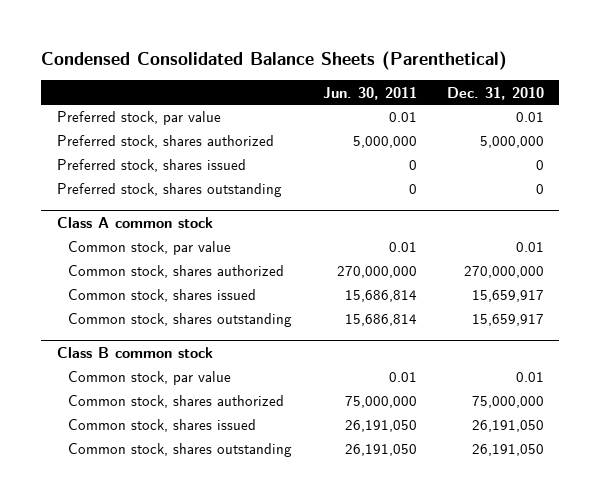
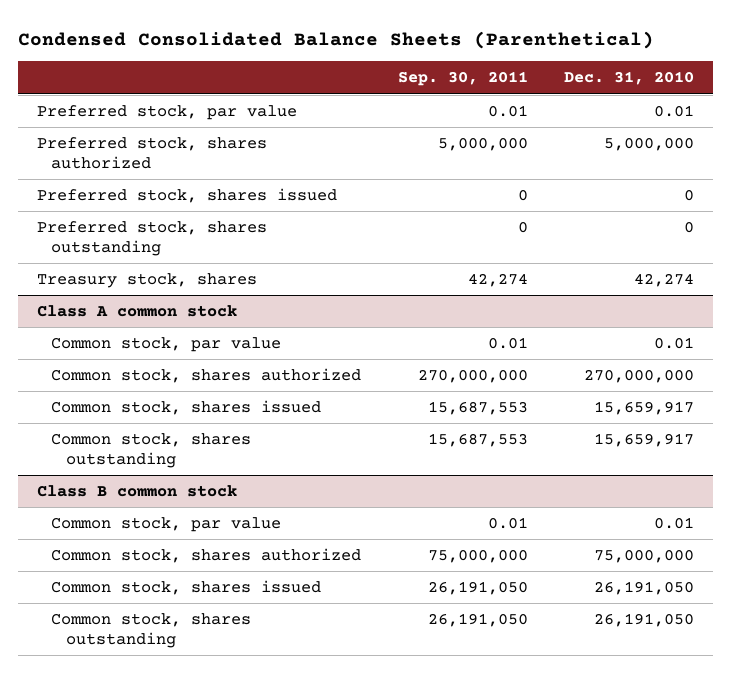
- | Jun. 30, 2011 | Dec. 31, 2010
+ | Sep. 30, 2011 | Dec. 31, 2010
+ Treasury stock, shares | 42,274 | 42,274

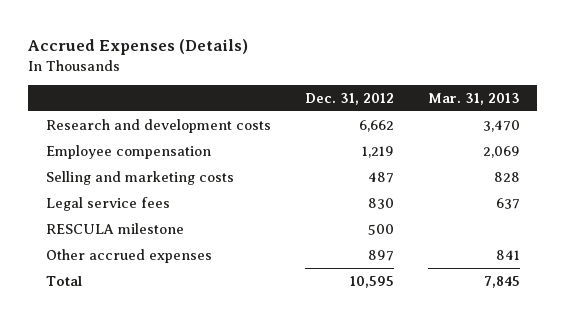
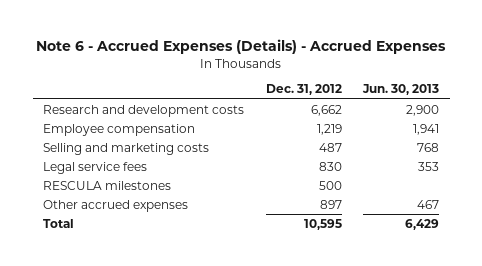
- Accrued Expenses (Details)
+ Note 6 - Accrued Expenses (Details) - Accrued Expenses
- | Dec. 31, 2012 | Mar. 31, 2013
+ | Dec. 31, 2012 | Jun. 30, 2013
- RESCULA milestone | 500 |
+ RESCULA milestones | 500 |

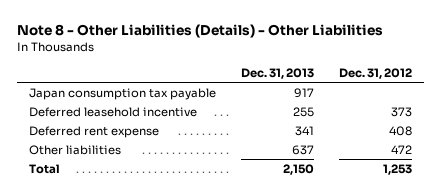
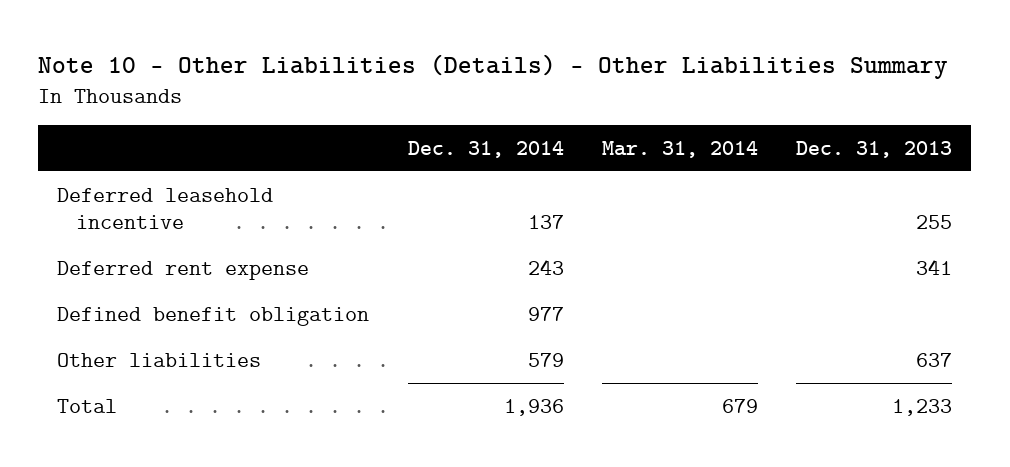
- Note 8 - Other Liabilities (Details) - Other Liabilities
+ Note 10 - Other Liabilities (Details) - Other Liabilities Summary
- | Dec. 31, 2013 | Dec. 31, 2012
+ | Dec. 31, 2014 | Mar. 31, 2014 | Dec. 31, 2013
- Japan consumption tax payable | 917 |
+ Defined benefit obligation | 977 | |
- Total | 2,150 | 1,253
+ Total | 1,936 | 679 | 1,233

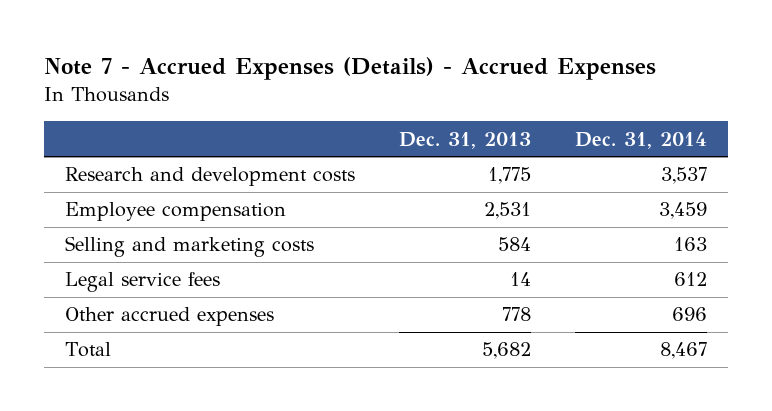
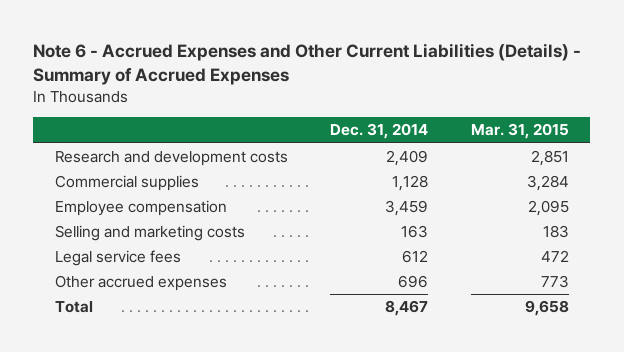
- Note 7 - Accrued Expenses (Details) - Accrued Expenses
+ Note 6 - Accrued Expenses and Other Current Liabilities (Details) - Summary of Accrued Expenses
- | Dec. 31, 2013 | Dec. 31, 2014
+ | Dec. 31, 2014 | Mar. 31, 2015
- Research and development costs | 1,775 | 3,537
+ Research and development costs | 2,409 | 2,851
+ Commercial supplies | 1,128 | 3,284

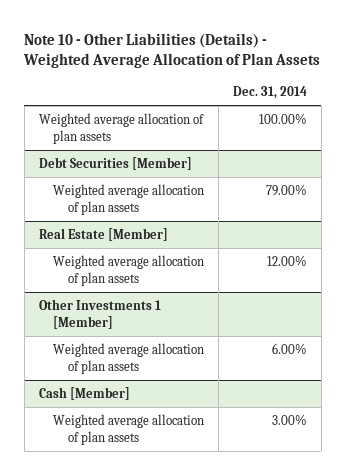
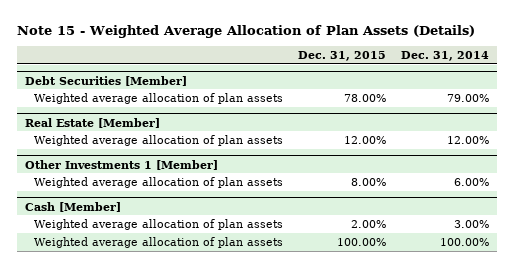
- Note 10 - Other Liabilities (Details) - Weighted Average Allocation of Plan Assets
+ Note 15 - Weighted Average Allocation of Plan Assets (Details)
- | Dec. 31, 2014
+ | Dec. 31, 2015 | Dec. 31, 2014
- Weighted average allocation of plan assets | 100.00%
@ Cash [Member]
+ Weighted average allocation of plan assets | 100.00% | 100.00%

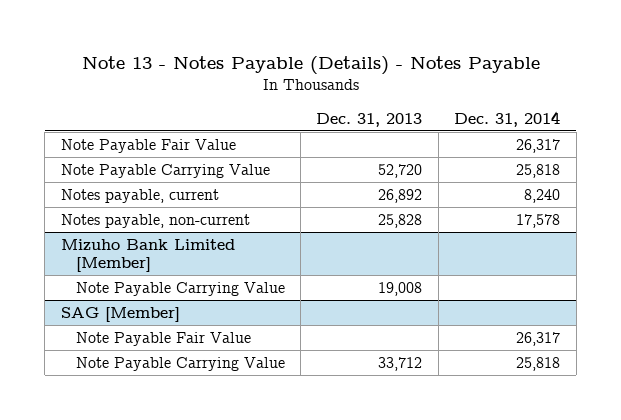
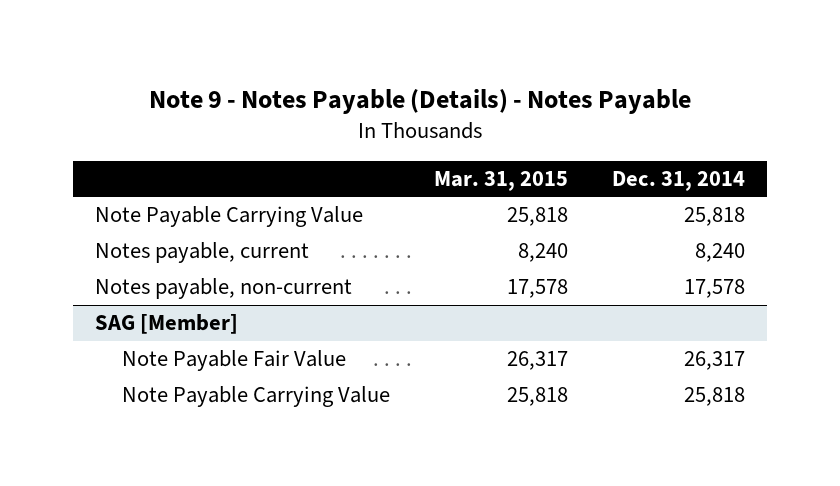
- Note 13 - Notes Payable (Details) - Notes Payable
+ Note 9 - Notes Payable (Details) - Notes Payable
- | Dec. 31, 2013 | Dec. 31, 2014
+ | Mar. 31, 2015 | Dec. 31, 2014
- Note Payable Fair Value | | 26,317
- Mizuho Bank Limited [Member]
- Note Payable Carrying Value | 19,008 |

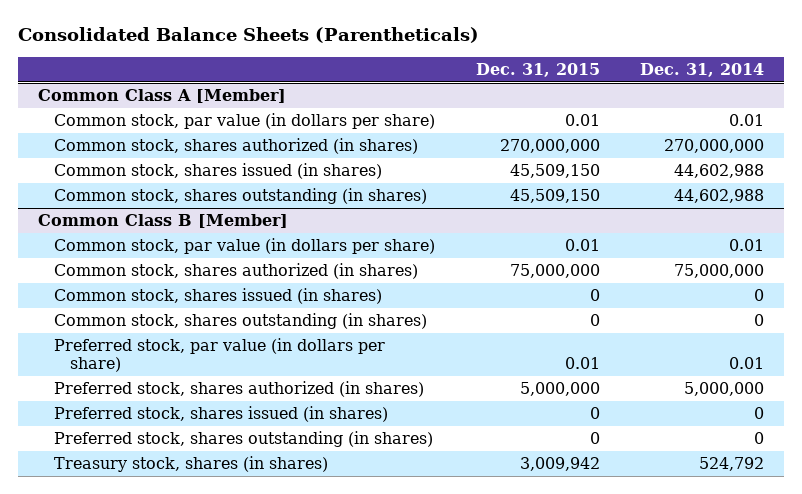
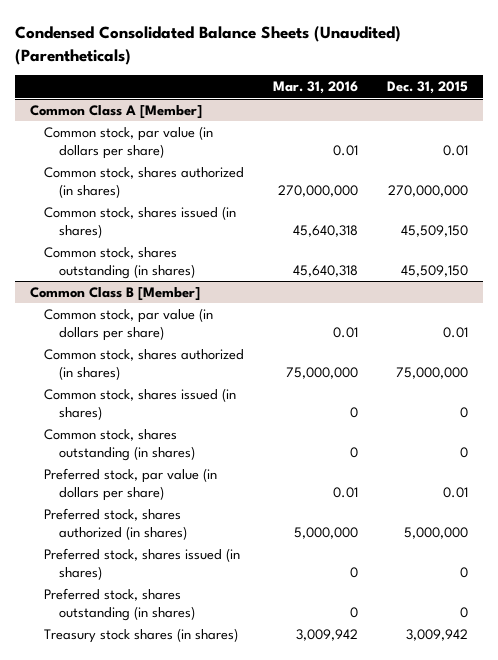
- Consolidated Balance Sheets (Parentheticals)
+ Condensed Consolidated Balance Sheets (Unaudited) (Parentheticals)
- | Dec. 31, 2015 | Dec. 31, 2014
+ | Mar. 31, 2016 | Dec. 31, 2015
@ Common Class B [Member]
- Treasury stock, shares (in shares) | 3,009,942 | 524,792
+ Treasury stock shares (in shares) | 3,009,942 | 3,009,942

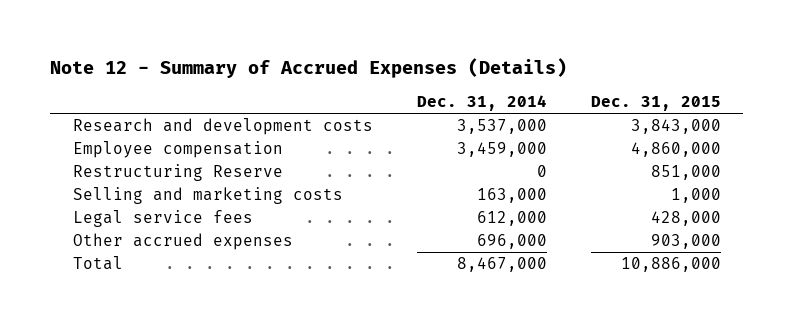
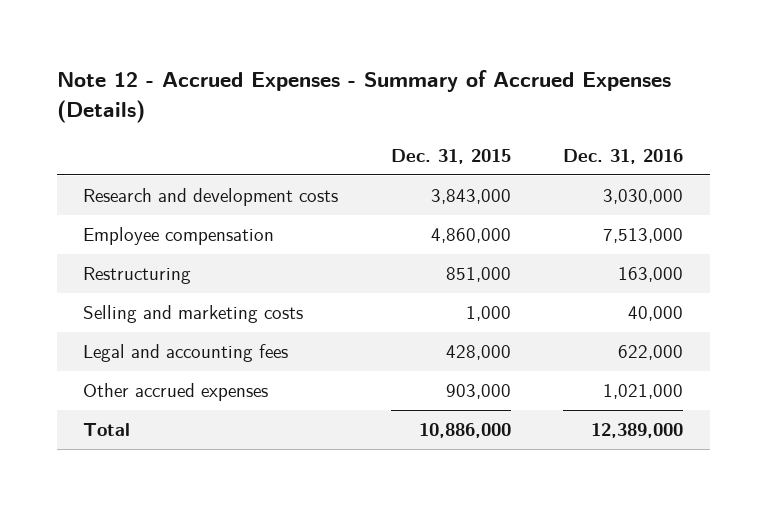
- Note 12 - Summary of Accrued Expenses (Details)
+ Note 12 - Accrued Expenses - Summary of Accrued Expenses (Details)
- | Dec. 31, 2014 | Dec. 31, 2015
+ | Dec. 31, 2015 | Dec. 31, 2016
- Restructuring Reserve | 0 | 851,000
+ Restructuring | 851,000 | 163,000
- Legal service fees | 612,000 | 428,000
+ Legal and accounting fees | 428,000 | 622,000

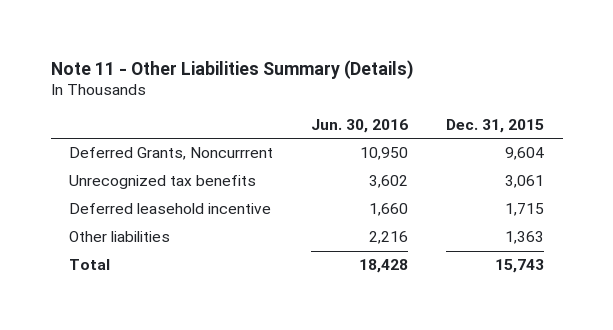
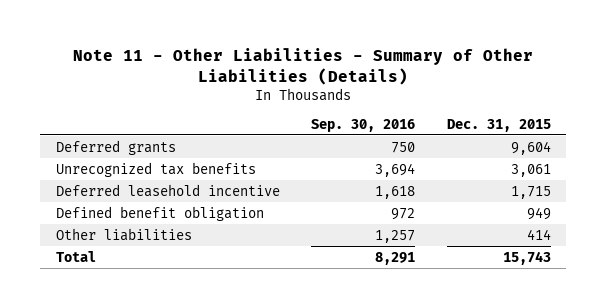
- Note 11 - Other Liabilities Summary (Details)
+ Note 11 - Other Liabilities - Summary of Other Liabilities (Details)
- | Jun. 30, 2016 | Dec. 31, 2015
+ | Sep. 30, 2016 | Dec. 31, 2015
- Deferred Grants, Noncurrrent | 10,950 | 9,604
+ Deferred grants | 750 | 9,604
- Other liabilities | 2,216 | 1,363
+ Defined benefit obligation | 972 | 949
+ Other liabilities | 1,257 | 414

